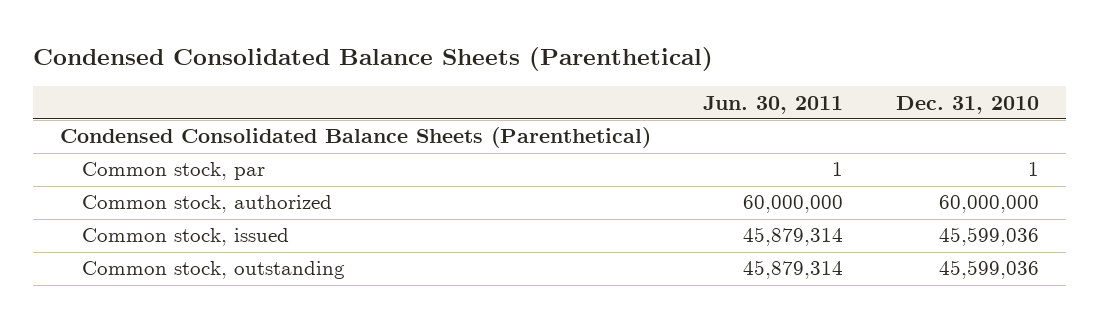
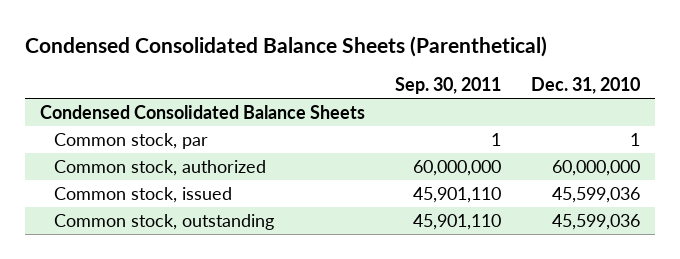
- | Jun. 30, 2011 | Dec. 31, 2010
+ | Sep. 30, 2011 | Dec. 31, 2010
- Condensed Consolidated Balance Sheets (Parenthetical)
+ Condensed Consolidated Balance Sheets

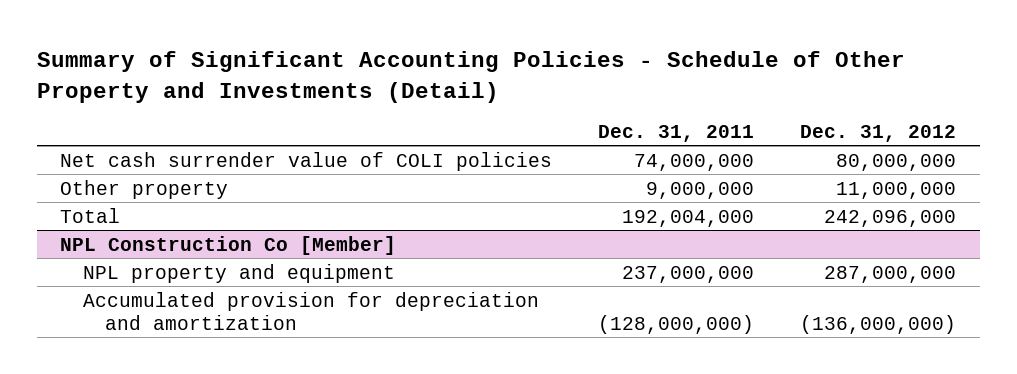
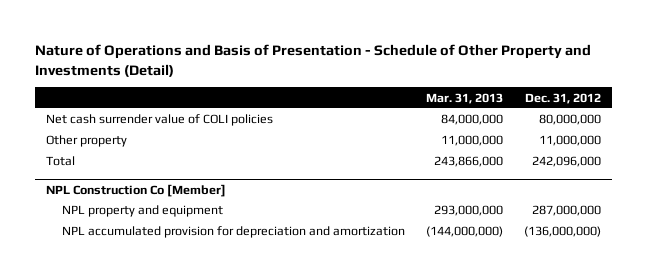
- Summary of Significant Accounting Policies - Schedule of Other Property and Investments (Detail)
+ Nature of Operations and Basis of Presentation - Schedule of Other Property and Investments (Detail)
- | Dec. 31, 2011 | Dec. 31, 2012
+ | Mar. 31, 2013 | Dec. 31, 2012
@ NPL Construction Co [Member]
- Accumulated provision for depreciation and amortization | (128,000,000) | (136,000,000)
+ NPL accumulated provision for depreciation and amortization | (144,000,000) | (136,000,000)

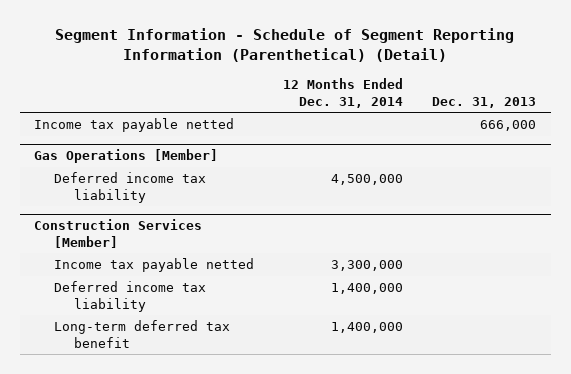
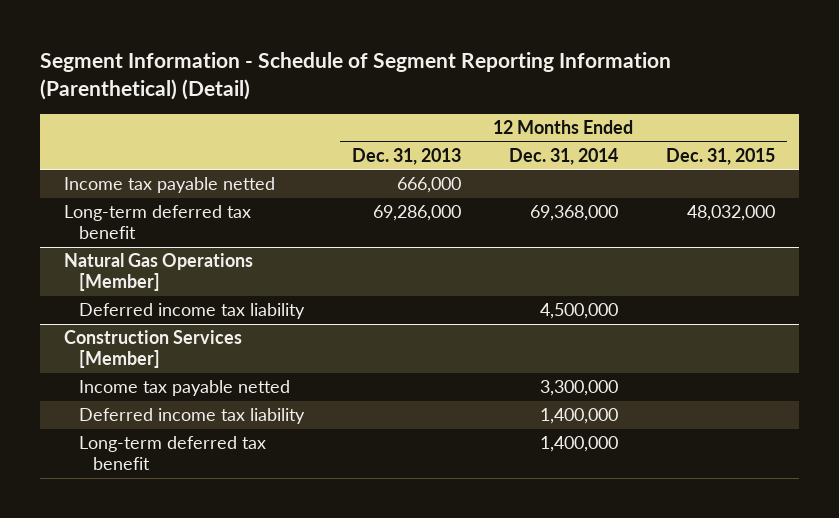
- | 12 Months Ended Dec. 31, 2014 | Dec. 31, 2013
+ | 12 Months Ended Dec. 31, 2013 | 12 Months Ended Dec. 31, 2014 | 12 Months Ended Dec. 31, 2015
- Gas Operations [Member]
+ Long-term deferred tax benefit | 69,286,000 | 69,368,000 | 48,032,000
+ Natural Gas Operations [Member]

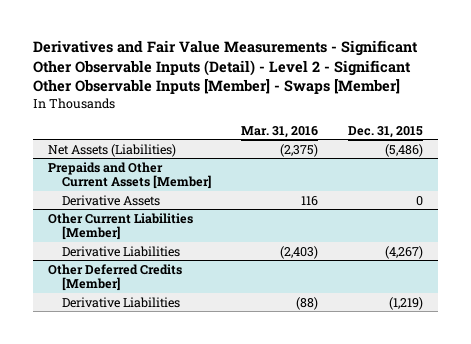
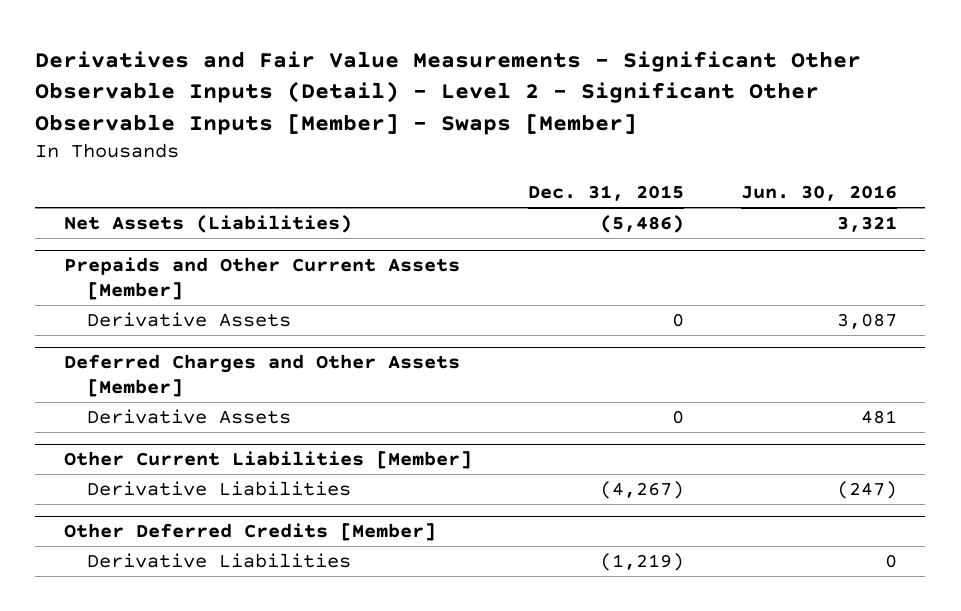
- | Mar. 31, 2016 | Dec. 31, 2015
+ | Dec. 31, 2015 | Jun. 30, 2016
+ Deferred Charges and Other Assets [Member]
+ Derivative Assets | 0 | 481

